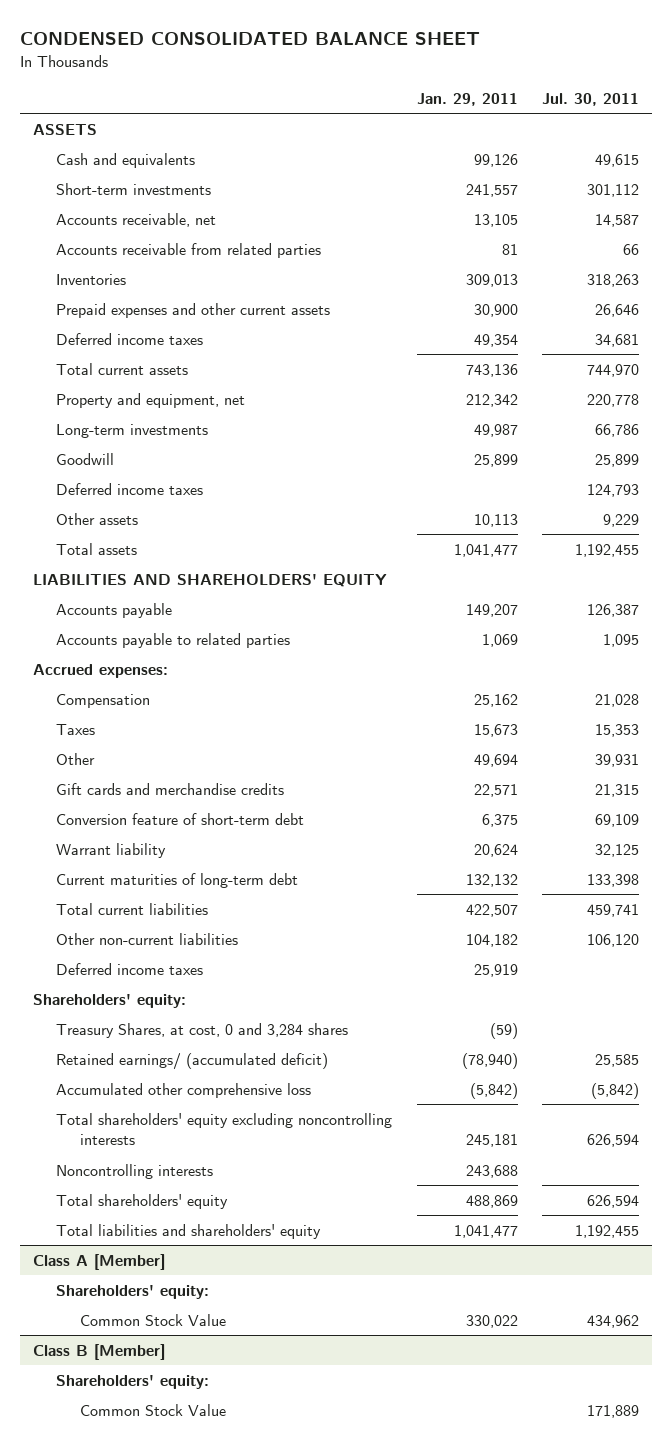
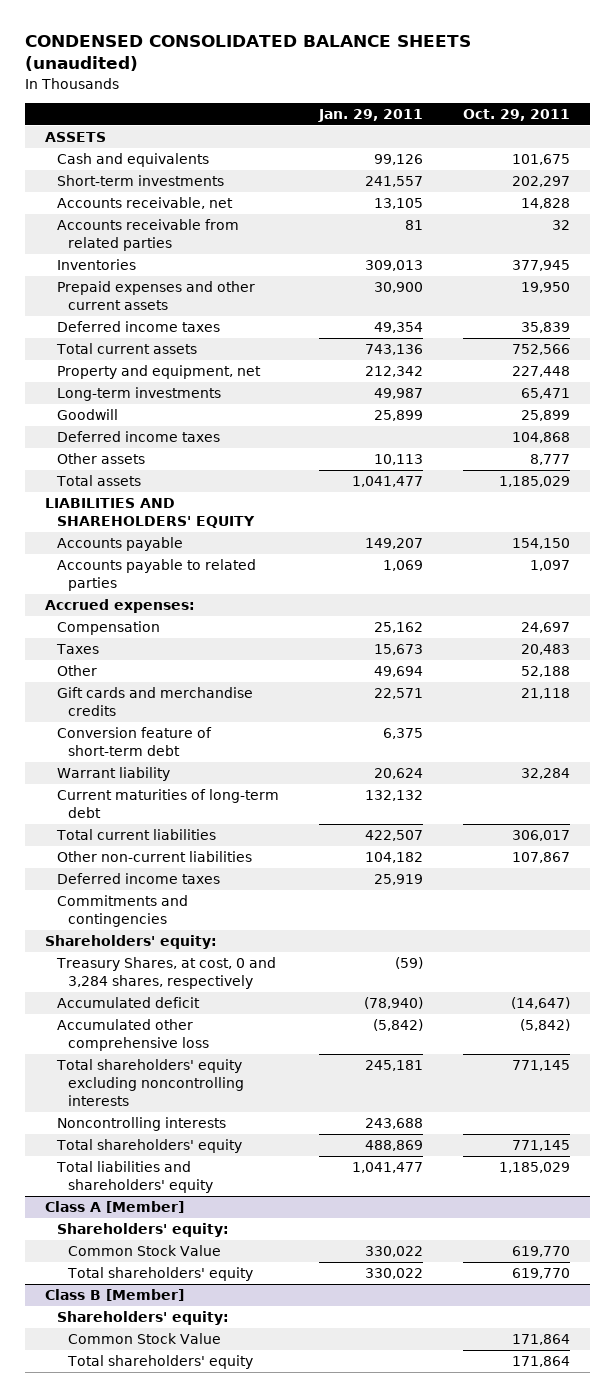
- CONDENSED CONSOLIDATED BALANCE SHEET
+ CONDENSED CONSOLIDATED BALANCE SHEETS (unaudited)
- | Jan. 29, 2011 | Jul. 30, 2011
+ | Jan. 29, 2011 | Oct. 29, 2011
+ Commitments and contingencies
- Treasury Shares, at cost, 0 and 3,284 shares | (59) |
- Retained earnings/ (accumulated deficit) | (78,940) | 25,585
+ Treasury Shares, at cost, 0 and 3,284 shares, respectively | (59) |
+ Accumulated deficit | (78,940) | (14,647)
@ Class A [Member]
+ Total shareholders' equity | 330,022 | 619,770
@ Class B [Member]
+ Total shareholders' equity | | 171,864

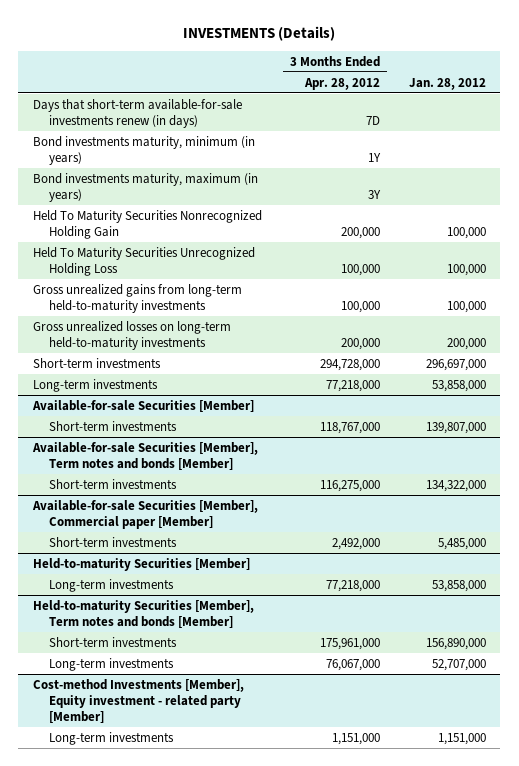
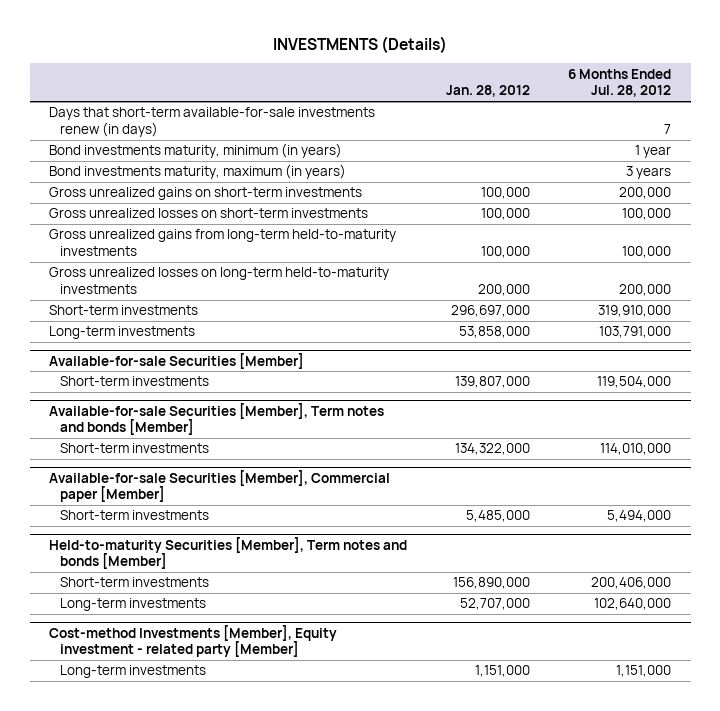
- | 3 Months Ended Apr. 28, 2012 | Jan. 28, 2012
+ | Jan. 28, 2012 | 6 Months Ended Jul. 28, 2012
- Held To Maturity Securities Nonrecognized Holding Gain | 200,000 | 100,000
- Held To Maturity Securities Unrecognized Holding Loss | 100,000 | 100,000
+ Gross unrealized gains on short-term investments | 100,000 | 200,000
+ Gross unrealized losses on short-term investments | 100,000 | 100,000
- Held-to-maturity Securities [Member]
- Long-term investments | 77,218,000 | 53,858,000

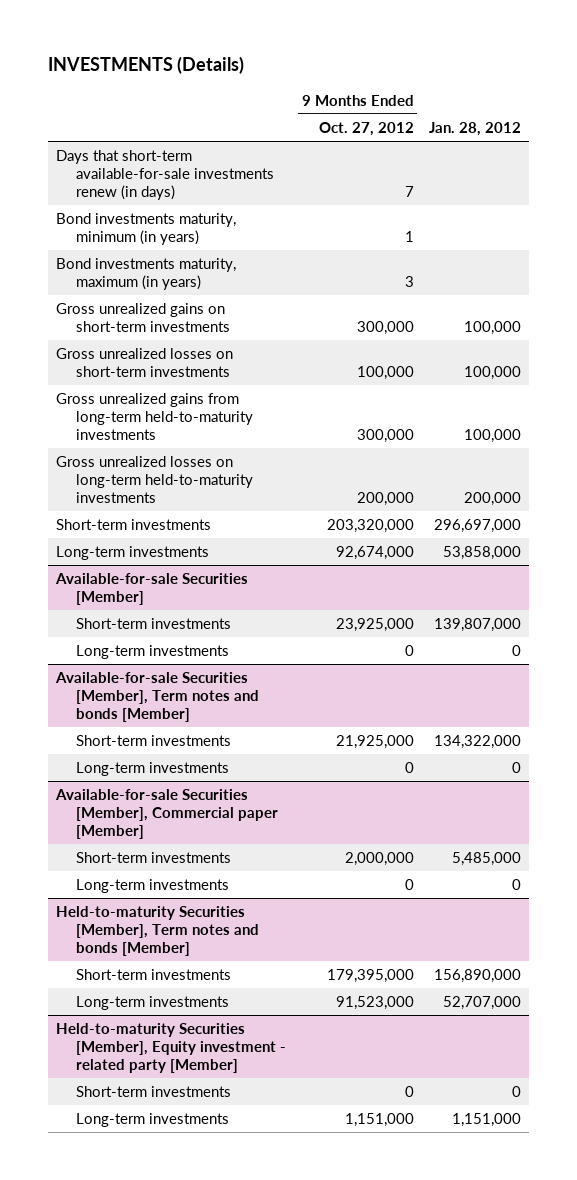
- | Jan. 28, 2012 | 6 Months Ended Jul. 28, 2012
+ | 9 Months Ended Oct. 27, 2012 | Jan. 28, 2012
@ Available-for-sale Securities [Member]
+ Long-term investments | 0 | 0
@ Available-for-sale Securities [Member], Term notes and bonds [Member]
+ Long-term investments | 0 | 0
@ Available-for-sale Securities [Member], Commercial paper [Member]
+ Long-term investments | 0 | 0
- Cost-method Investments [Member], Equity investment - related party [Member]
+ Held-to-maturity Securities [Member], Equity investment - related party [Member]
+ Short-term investments | 0 | 0

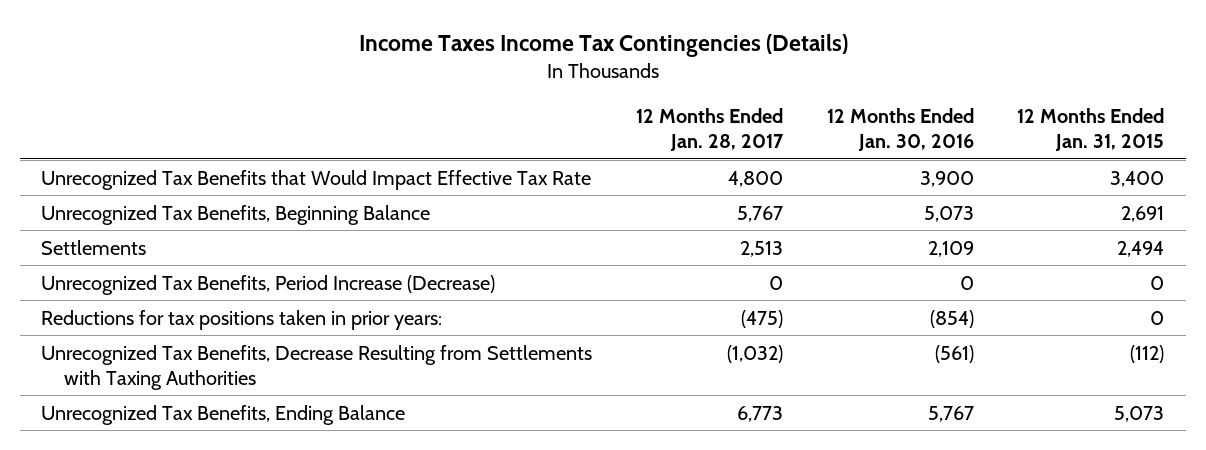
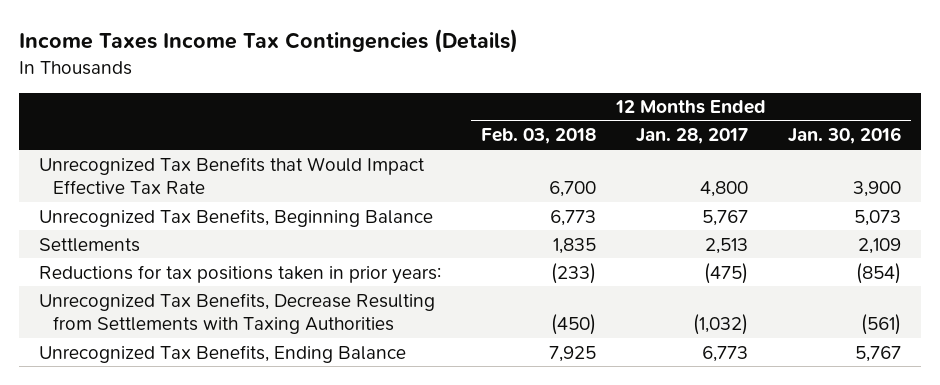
- | 12 Months Ended Jan. 28, 2017 | 12 Months Ended Jan. 30, 2016 | 12 Months Ended Jan. 31, 2015
+ | 12 Months Ended Feb. 03, 2018 | 12 Months Ended Jan. 28, 2017 | 12 Months Ended Jan. 30, 2016
- Unrecognized Tax Benefits, Period Increase (Decrease) | 0 | 0 | 0

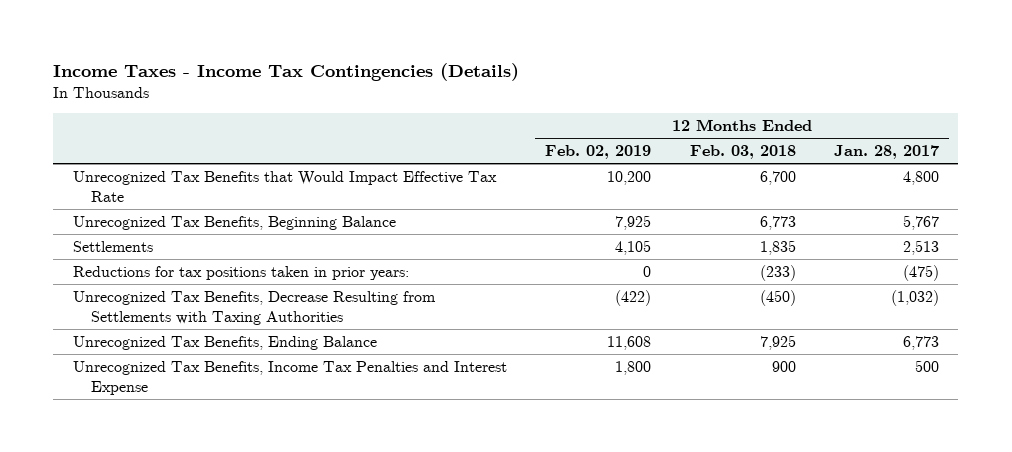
- Income Taxes Income Tax Contingencies (Details)
+ Income Taxes - Income Tax Contingencies (Details)
- | 12 Months Ended Feb. 03, 2018 | 12 Months Ended Jan. 28, 2017 | 12 Months Ended Jan. 30, 2016
+ | 12 Months Ended Feb. 02, 2019 | 12 Months Ended Feb. 03, 2018 | 12 Months Ended Jan. 28, 2017
+ Unrecognized Tax Benefits, Income Tax Penalties and Interest Expense | 1,800 | 900 | 500

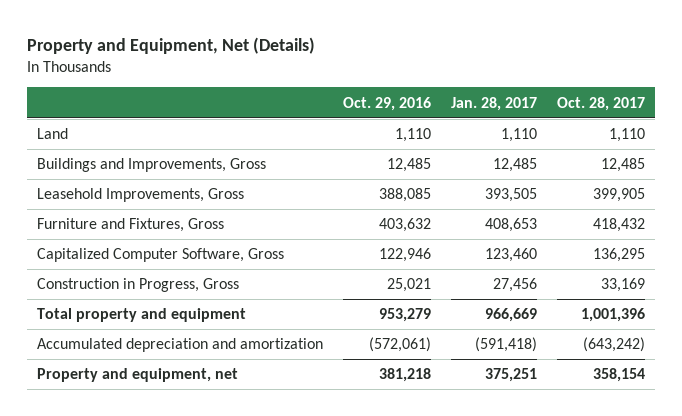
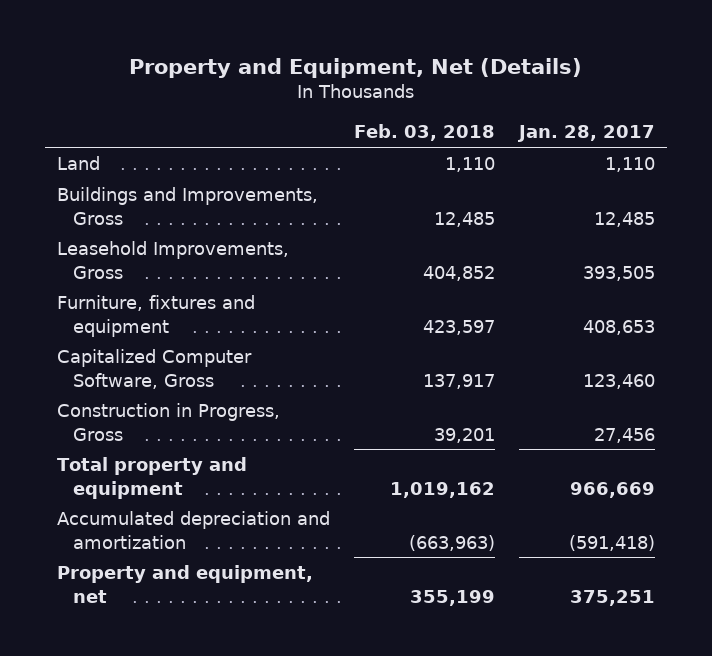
- | Oct. 29, 2016 | Jan. 28, 2017 | Oct. 28, 2017
+ | Feb. 03, 2018 | Jan. 28, 2017
- Furniture and Fixtures, Gross | 403,632 | 408,653 | 418,432
+ Furniture, fixtures and equipment | 423,597 | 408,653

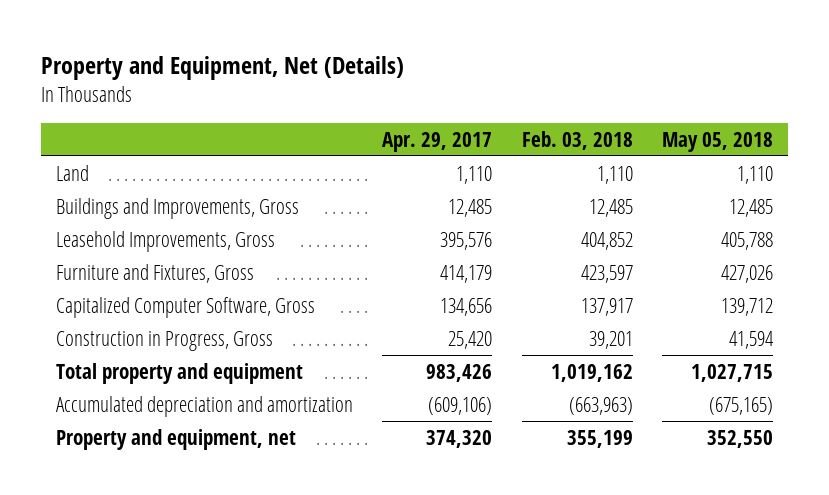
- | Feb. 03, 2018 | Jan. 28, 2017
+ | Apr. 29, 2017 | Feb. 03, 2018 | May 05, 2018
- Furniture, fixtures and equipment | 423,597 | 408,653
+ Furniture and Fixtures, Gross | 414,179 | 423,597 | 427,026

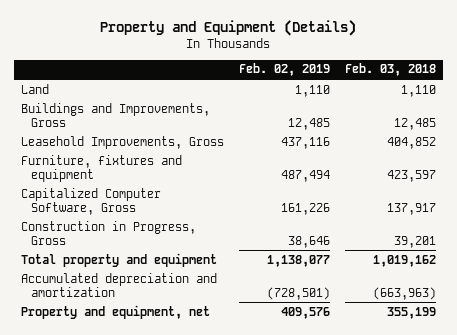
- Property and Equipment, Net (Details)
+ Property and Equipment (Details)
- | Apr. 29, 2017 | Feb. 03, 2018 | May 05, 2018
+ | Feb. 02, 2019 | Feb. 03, 2018
- Furniture and Fixtures, Gross | 414,179 | 423,597 | 427,026
+ Furniture, fixtures and equipment | 487,494 | 423,597

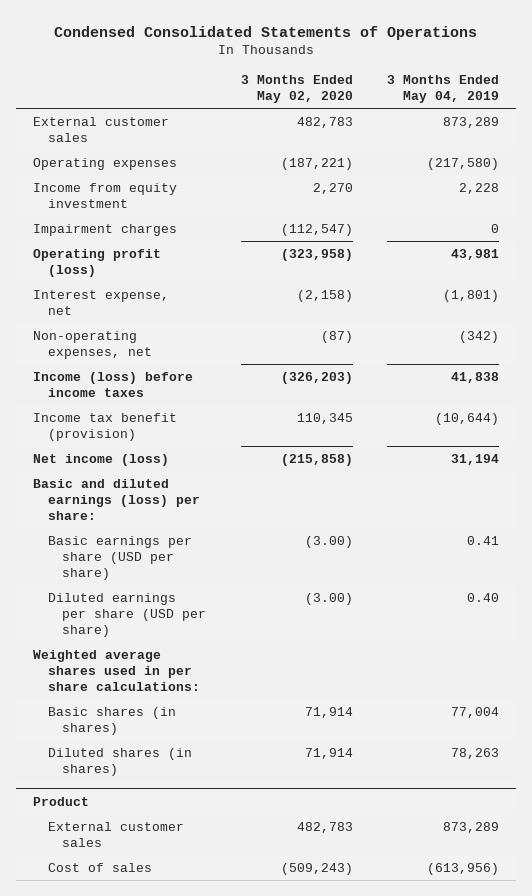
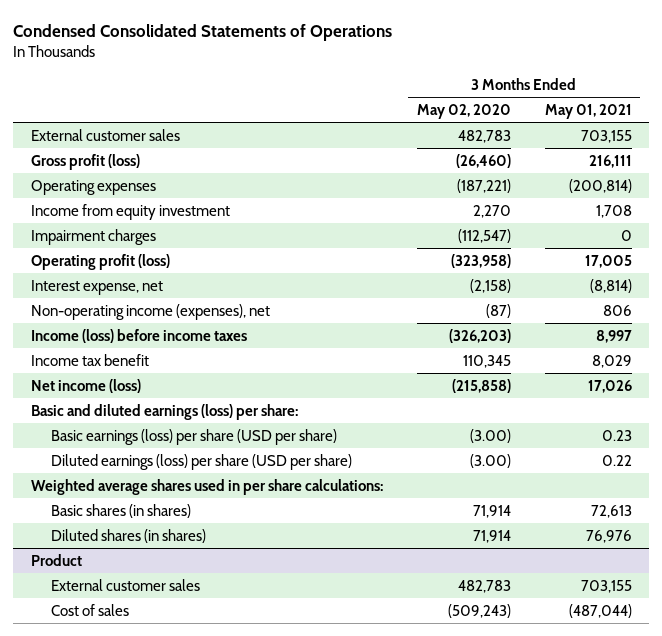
- | 3 Months Ended May 02, 2020 | 3 Months Ended May 04, 2019
+ | 3 Months Ended May 02, 2020 | 3 Months Ended May 01, 2021
+ Gross profit (loss) | (26,460) | 216,111
- Non-operating expenses, net | (87) | (342)
+ Non-operating income (expenses), net | (87) | 806
- Income tax benefit (provision) | 110,345 | (10,644)
+ Income tax benefit | 110,345 | 8,029
- Basic earnings per share (USD per share) | (3.00) | 0.41
- Diluted earnings per share (USD per share) | (3.00) | 0.40
+ Basic earnings (loss) per share (USD per share) | (3.00) | 0.23
+ Diluted earnings (loss) per share (USD per share) | (3.00) | 0.22

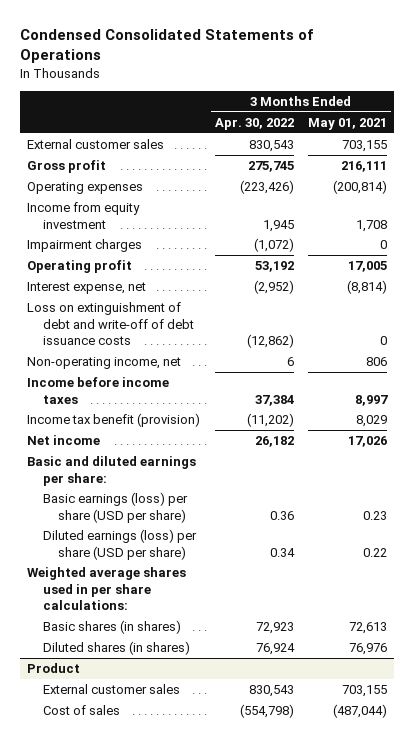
- | 3 Months Ended May 02, 2020 | 3 Months Ended May 01, 2021
+ | 3 Months Ended Apr. 30, 2022 | 3 Months Ended May 01, 2021
- Gross profit (loss) | (26,460) | 216,111
+ Gross profit | 275,745 | 216,111
- Operating profit (loss) | (323,958) | 17,005
+ Operating profit | 53,192 | 17,005
- Non-operating income (expenses), net | (87) | 806
- Income (loss) before income taxes | (326,203) | 8,997
- Income tax benefit | 110,345 | 8,029
- Net income (loss) | (215,858) | 17,026
- Basic and diluted earnings (loss) per share:
+ Loss on extinguishment of debt and write-off of debt issuance costs | (12,862) | 0
+ Non-operating income, net | 6 | 806
+ Income before income taxes | 37,384 | 8,997
+ Income tax benefit (provision) | (11,202) | 8,029
+ Net income | 26,182 | 17,026
+ Basic and diluted earnings per share:

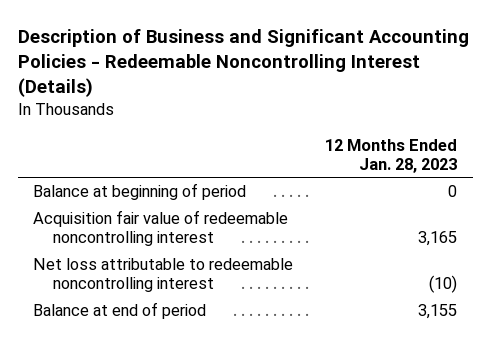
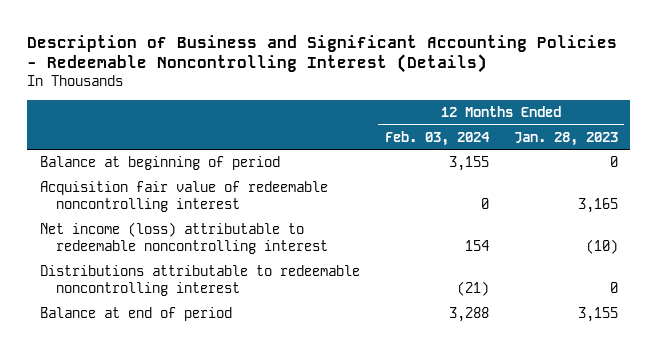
- | 12 Months Ended Jan. 28, 2023
+ | 12 Months Ended Feb. 03, 2024 | 12 Months Ended Jan. 28, 2023
- Net loss attributable to redeemable noncontrolling interest | (10)
+ Net income (loss) attributable to redeemable noncontrolling interest | 154 | (10)
+ Distributions attributable to redeemable noncontrolling interest | (21) | 0

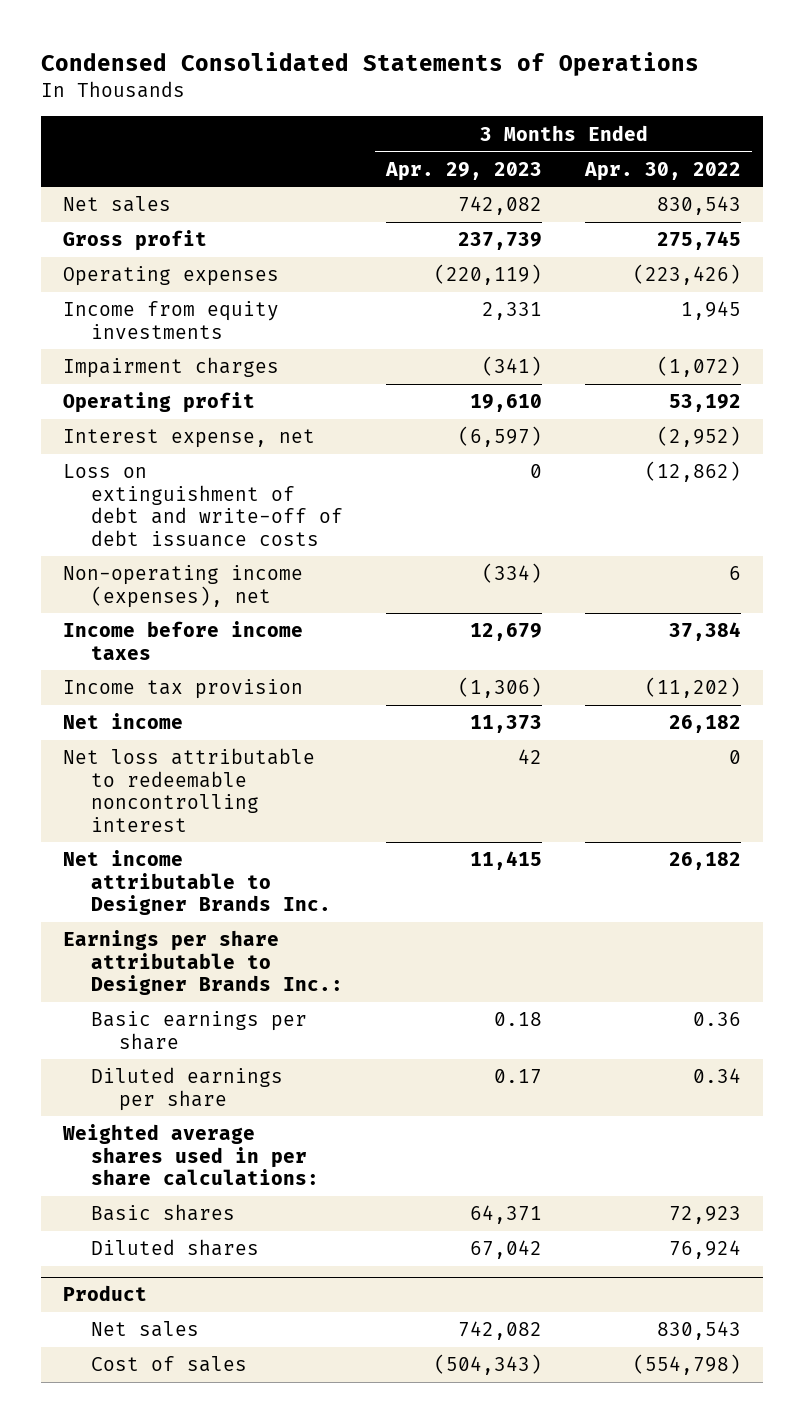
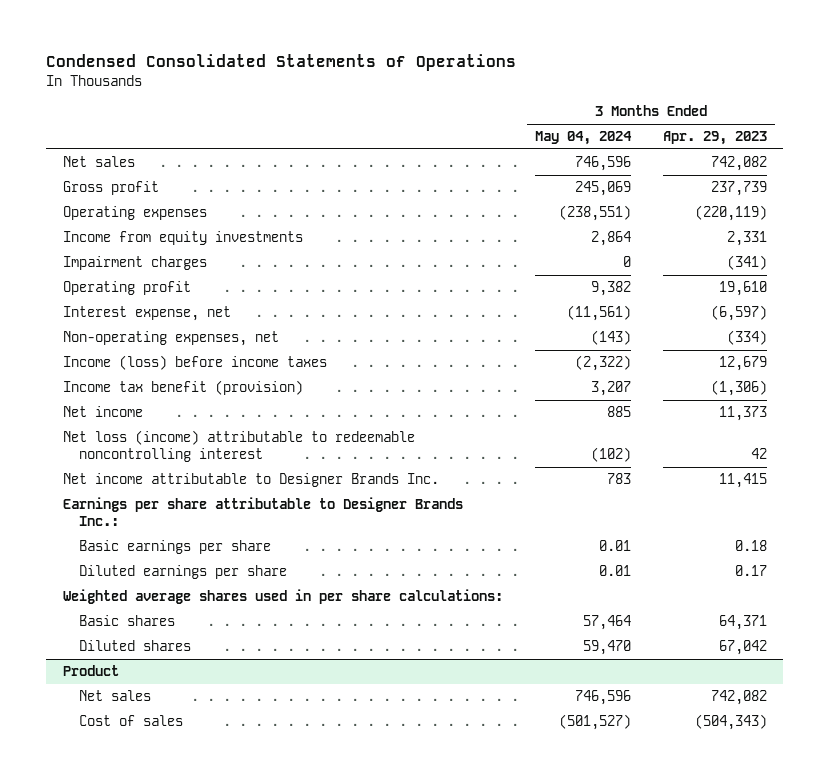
- | 3 Months Ended Apr. 29, 2023 | 3 Months Ended Apr. 30, 2022
+ | 3 Months Ended May 04, 2024 | 3 Months Ended Apr. 29, 2023
- Loss on extinguishment of debt and write-off of debt issuance costs | 0 | (12,862)
- Non-operating income (expenses), net | (334) | 6
- Income before income taxes | 12,679 | 37,384
- Income tax provision | (1,306) | (11,202)
+ Non-operating expenses, net | (143) | (334)
+ Income (loss) before income taxes | (2,322) | 12,679
+ Income tax benefit (provision) | 3,207 | (1,306)
- Net loss attributable to redeemable noncontrolling interest | 42 | 0
+ Net loss (income) attributable to redeemable noncontrolling interest | (102) | 42

